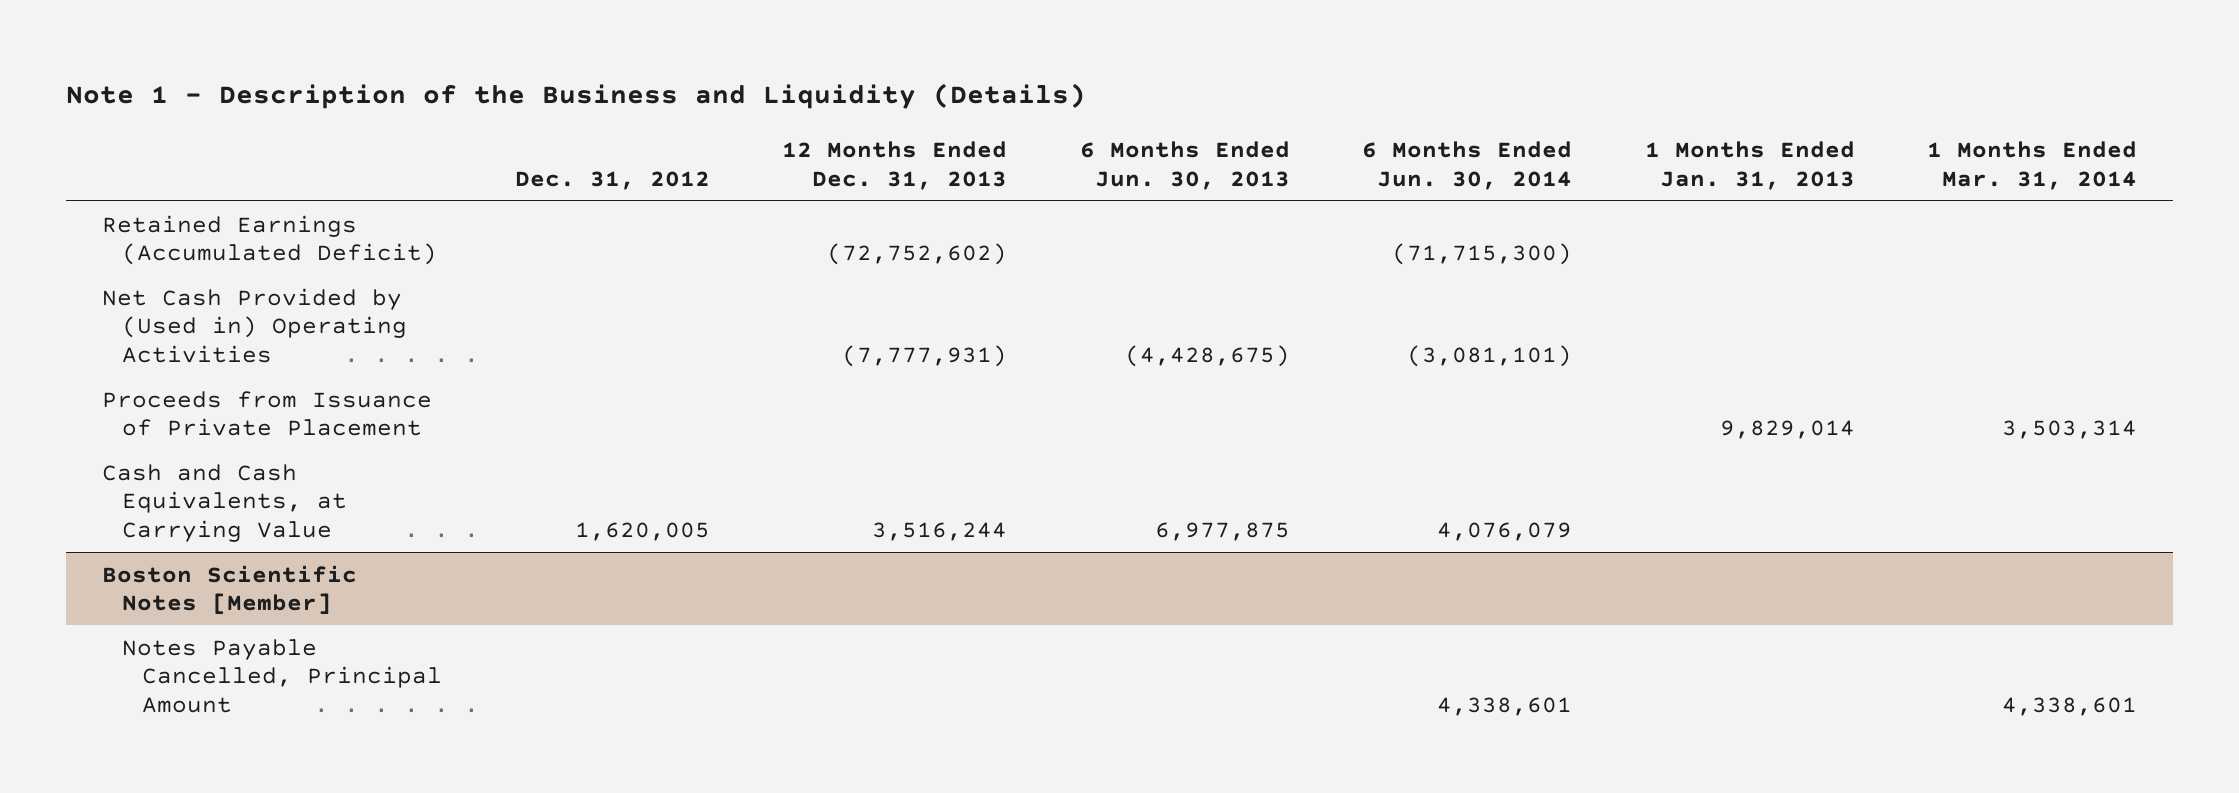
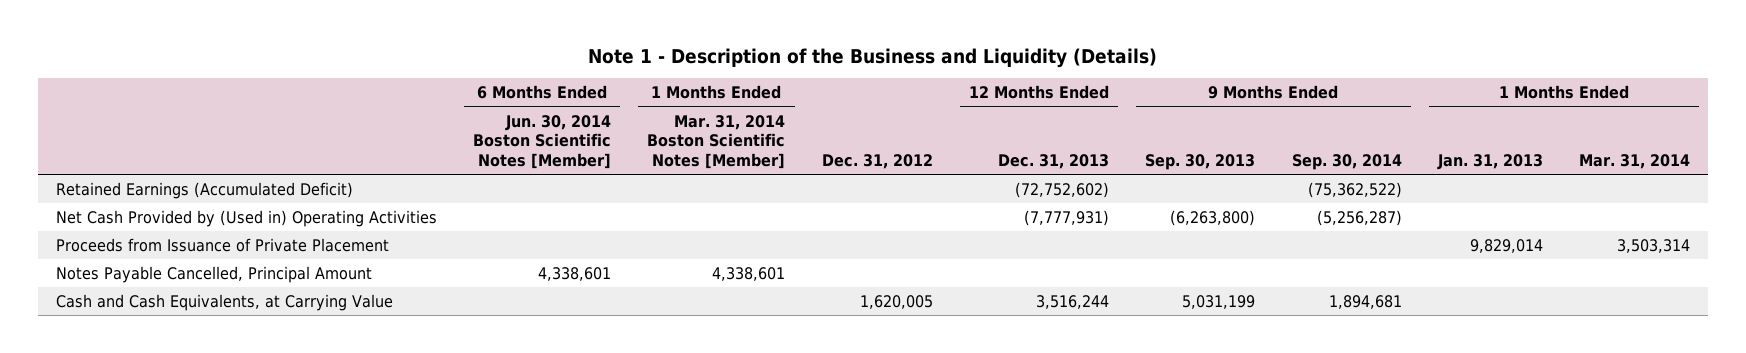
- | Dec. 31, 2012 | 12 Months Ended Dec. 31, 2013 | 6 Months Ended Jun. 30, 2013 | 6 Months Ended Jun. 30, 2014 | 1 Months Ended Jan. 31, 2013 | 1 Months Ended Mar. 31, 2014
+ | 6 Months Ended Jun. 30, 2014 Boston Scientific Notes [Member] | 1 Months Ended Mar. 31, 2014 Boston Scientific Notes [Member] | Dec. 31, 2012 | 12 Months Ended Dec. 31, 2013 | 9 Months Ended Sep. 30, 2013 | 9 Months Ended Sep. 30, 2014 | 1 Months Ended Jan. 31, 2013 | 1 Months Ended Mar. 31, 2014
+ Notes Payable Cancelled, Principal Amount | 4,338,601 | 4,338,601 | | | | | |
- Boston Scientific Notes [Member]
- Notes Payable Cancelled, Principal Amount | | | | 4,338,601 | | 4,338,601

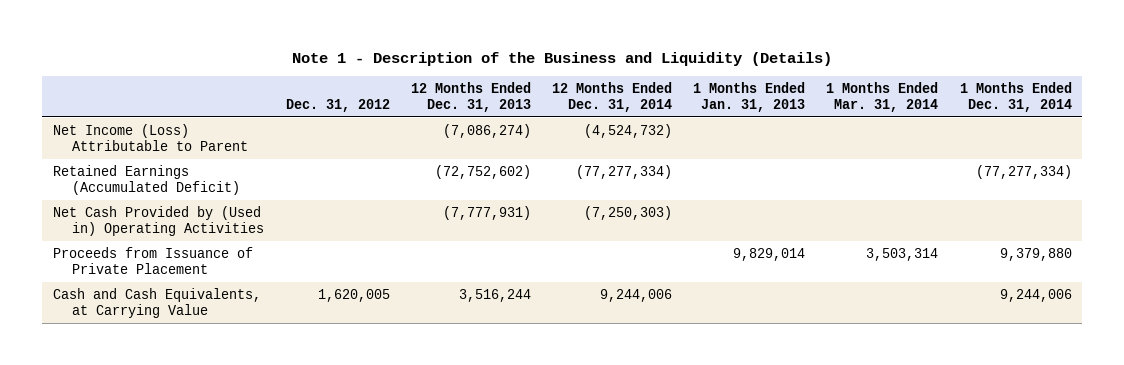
- | 6 Months Ended Jun. 30, 2014 Boston Scientific Notes [Member] | 1 Months Ended Mar. 31, 2014 Boston Scientific Notes [Member] | Dec. 31, 2012 | 12 Months Ended Dec. 31, 2013 | 9 Months Ended Sep. 30, 2013 | 9 Months Ended Sep. 30, 2014 | 1 Months Ended Jan. 31, 2013 | 1 Months Ended Mar. 31, 2014
+ | Dec. 31, 2012 | 12 Months Ended Dec. 31, 2013 | 12 Months Ended Dec. 31, 2014 | 1 Months Ended Jan. 31, 2013 | 1 Months Ended Mar. 31, 2014 | 1 Months Ended Dec. 31, 2014
+ Net Income (Loss) Attributable to Parent | | (7,086,274) | (4,524,732) | | |
- Notes Payable Cancelled, Principal Amount | 4,338,601 | 4,338,601 | | | | | |

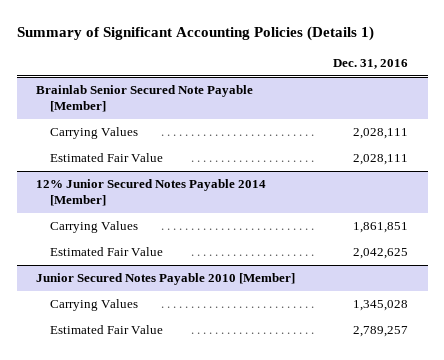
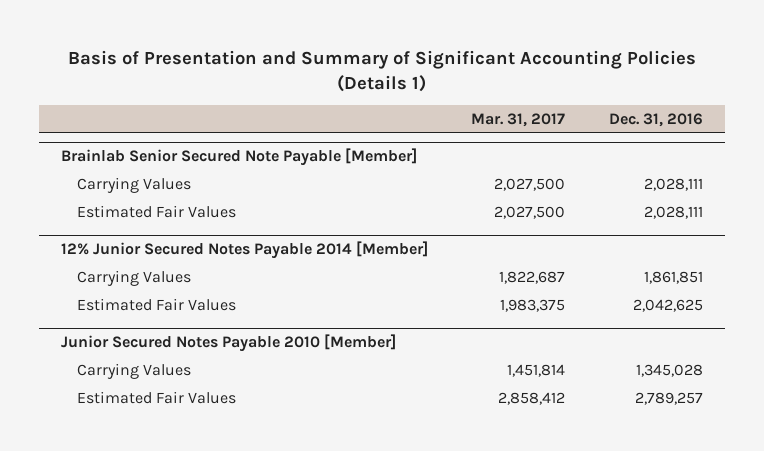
- Summary of Significant Accounting Policies (Details 1)
+ Basis of Presentation and Summary of Significant Accounting Policies (Details 1)
- | Dec. 31, 2016
+ | Mar. 31, 2017 | Dec. 31, 2016
@ Brainlab Senior Secured Note Payable [Member]
- Estimated Fair Value | 2,028,111
+ Estimated Fair Values | 2,027,500 | 2,028,111
@ 12% Junior Secured Notes Payable 2014 [Member]
- Estimated Fair Value | 2,042,625
+ Estimated Fair Values | 1,983,375 | 2,042,625
@ Junior Secured Notes Payable 2010 [Member]
- Estimated Fair Value | 2,789,257
+ Estimated Fair Values | 2,858,412 | 2,789,257

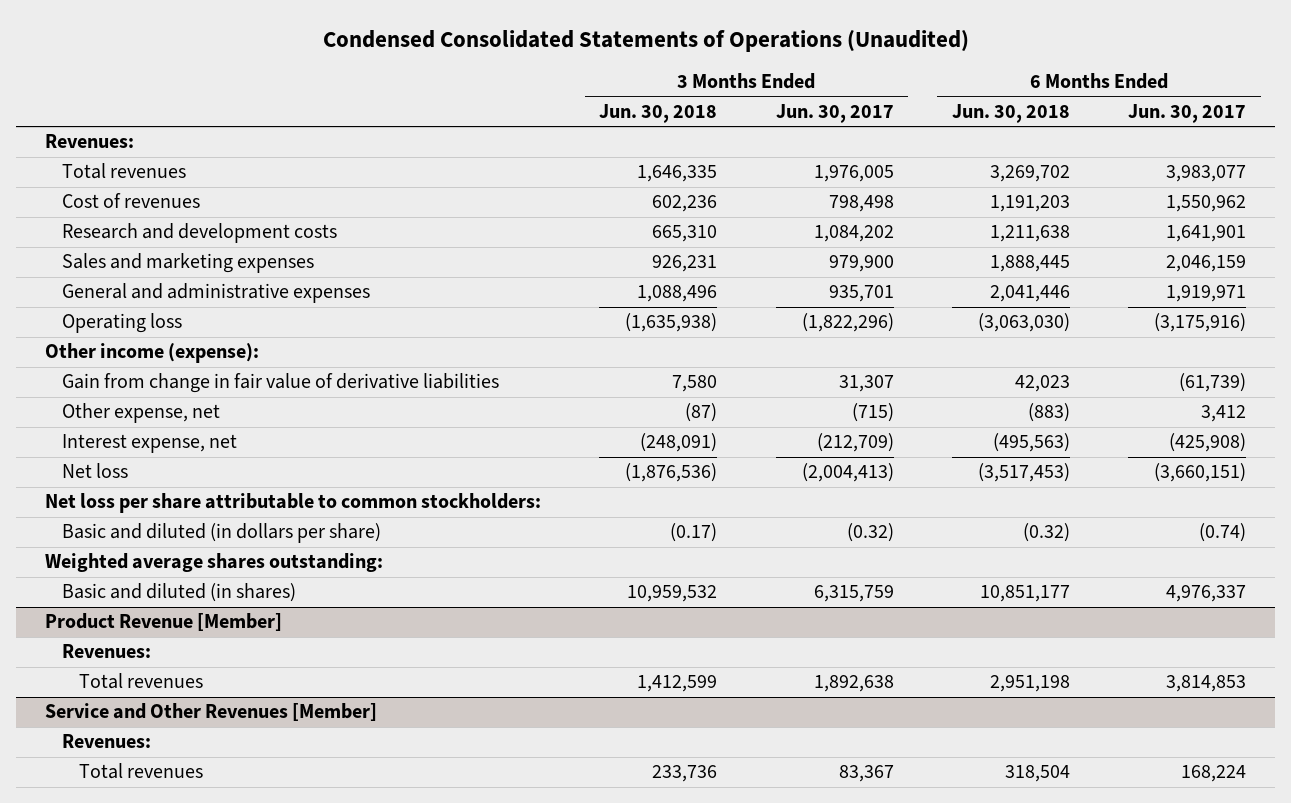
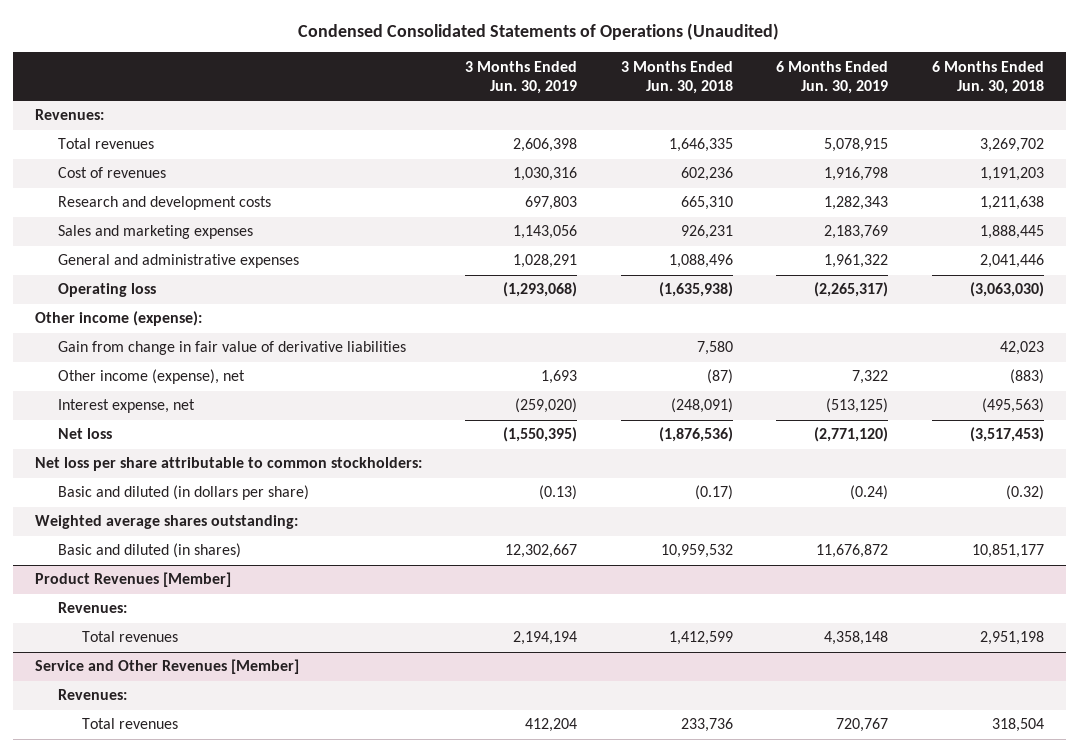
- | 3 Months Ended Jun. 30, 2018 | 3 Months Ended Jun. 30, 2017 | 6 Months Ended Jun. 30, 2018 | 6 Months Ended Jun. 30, 2017
+ | 3 Months Ended Jun. 30, 2019 | 3 Months Ended Jun. 30, 2018 | 6 Months Ended Jun. 30, 2019 | 6 Months Ended Jun. 30, 2018
- Other expense, net | (87) | (715) | (883) | 3,412
+ Other income (expense), net | 1,693 | (87) | 7,322 | (883)
- Product Revenue [Member]
+ Product Revenues [Member]

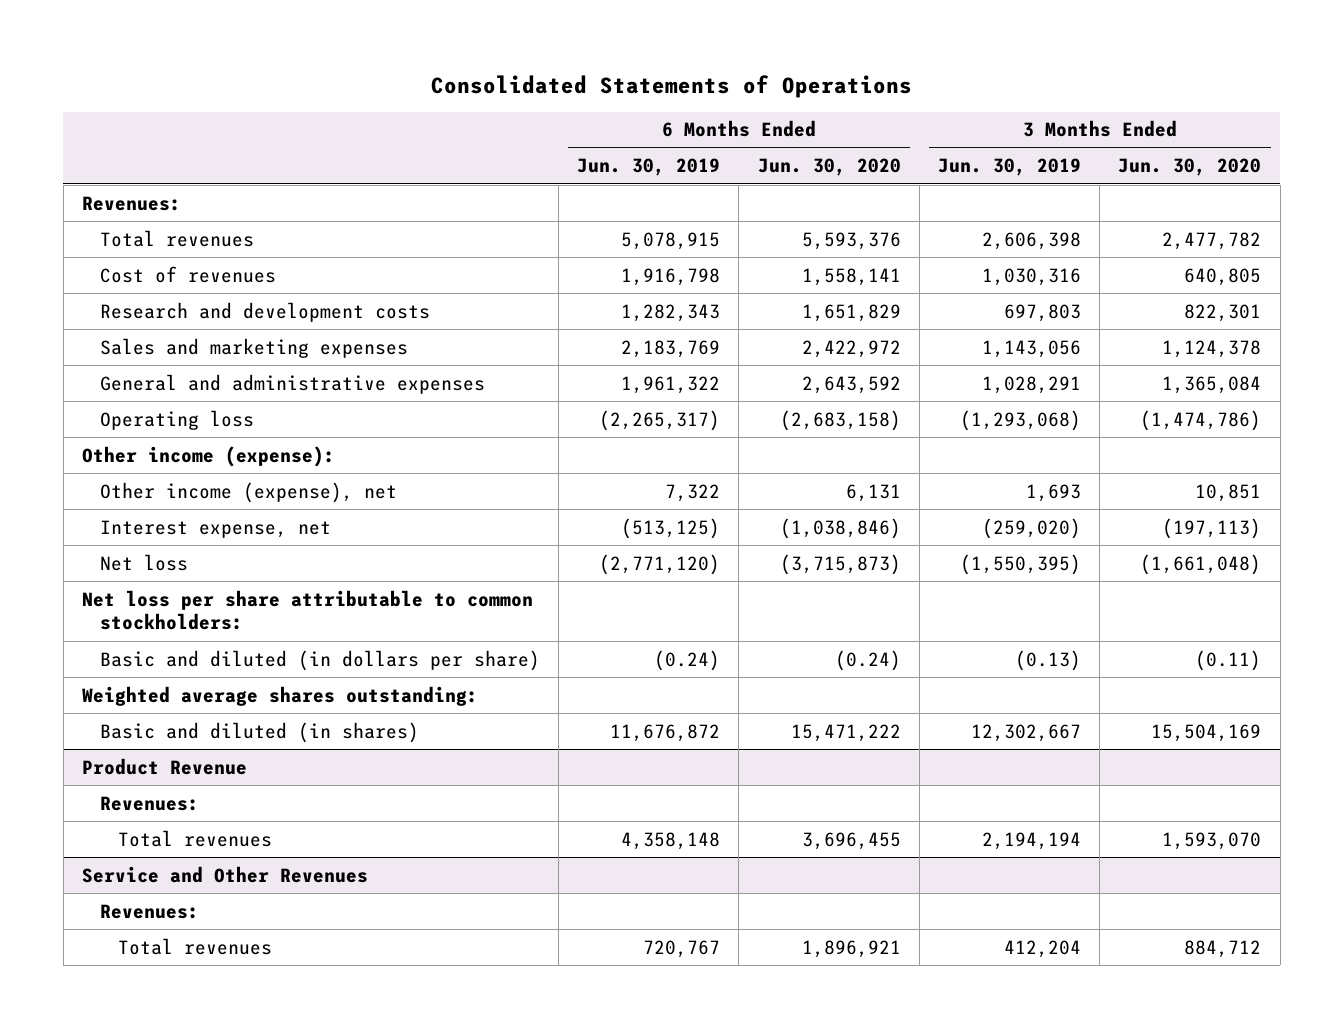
- Condensed Consolidated Statements of Operations (Unaudited)
+ Consolidated Statements of Operations
- | 3 Months Ended Jun. 30, 2019 | 3 Months Ended Jun. 30, 2018 | 6 Months Ended Jun. 30, 2019 | 6 Months Ended Jun. 30, 2018
+ | 6 Months Ended Jun. 30, 2019 | 6 Months Ended Jun. 30, 2020 | 3 Months Ended Jun. 30, 2019 | 3 Months Ended Jun. 30, 2020
- Gain from change in fair value of derivative liabilities | | 7,580 | | 42,023
- Product Revenues [Member]
+ Product Revenue
- Service and Other Revenues [Member]
+ Service and Other Revenues

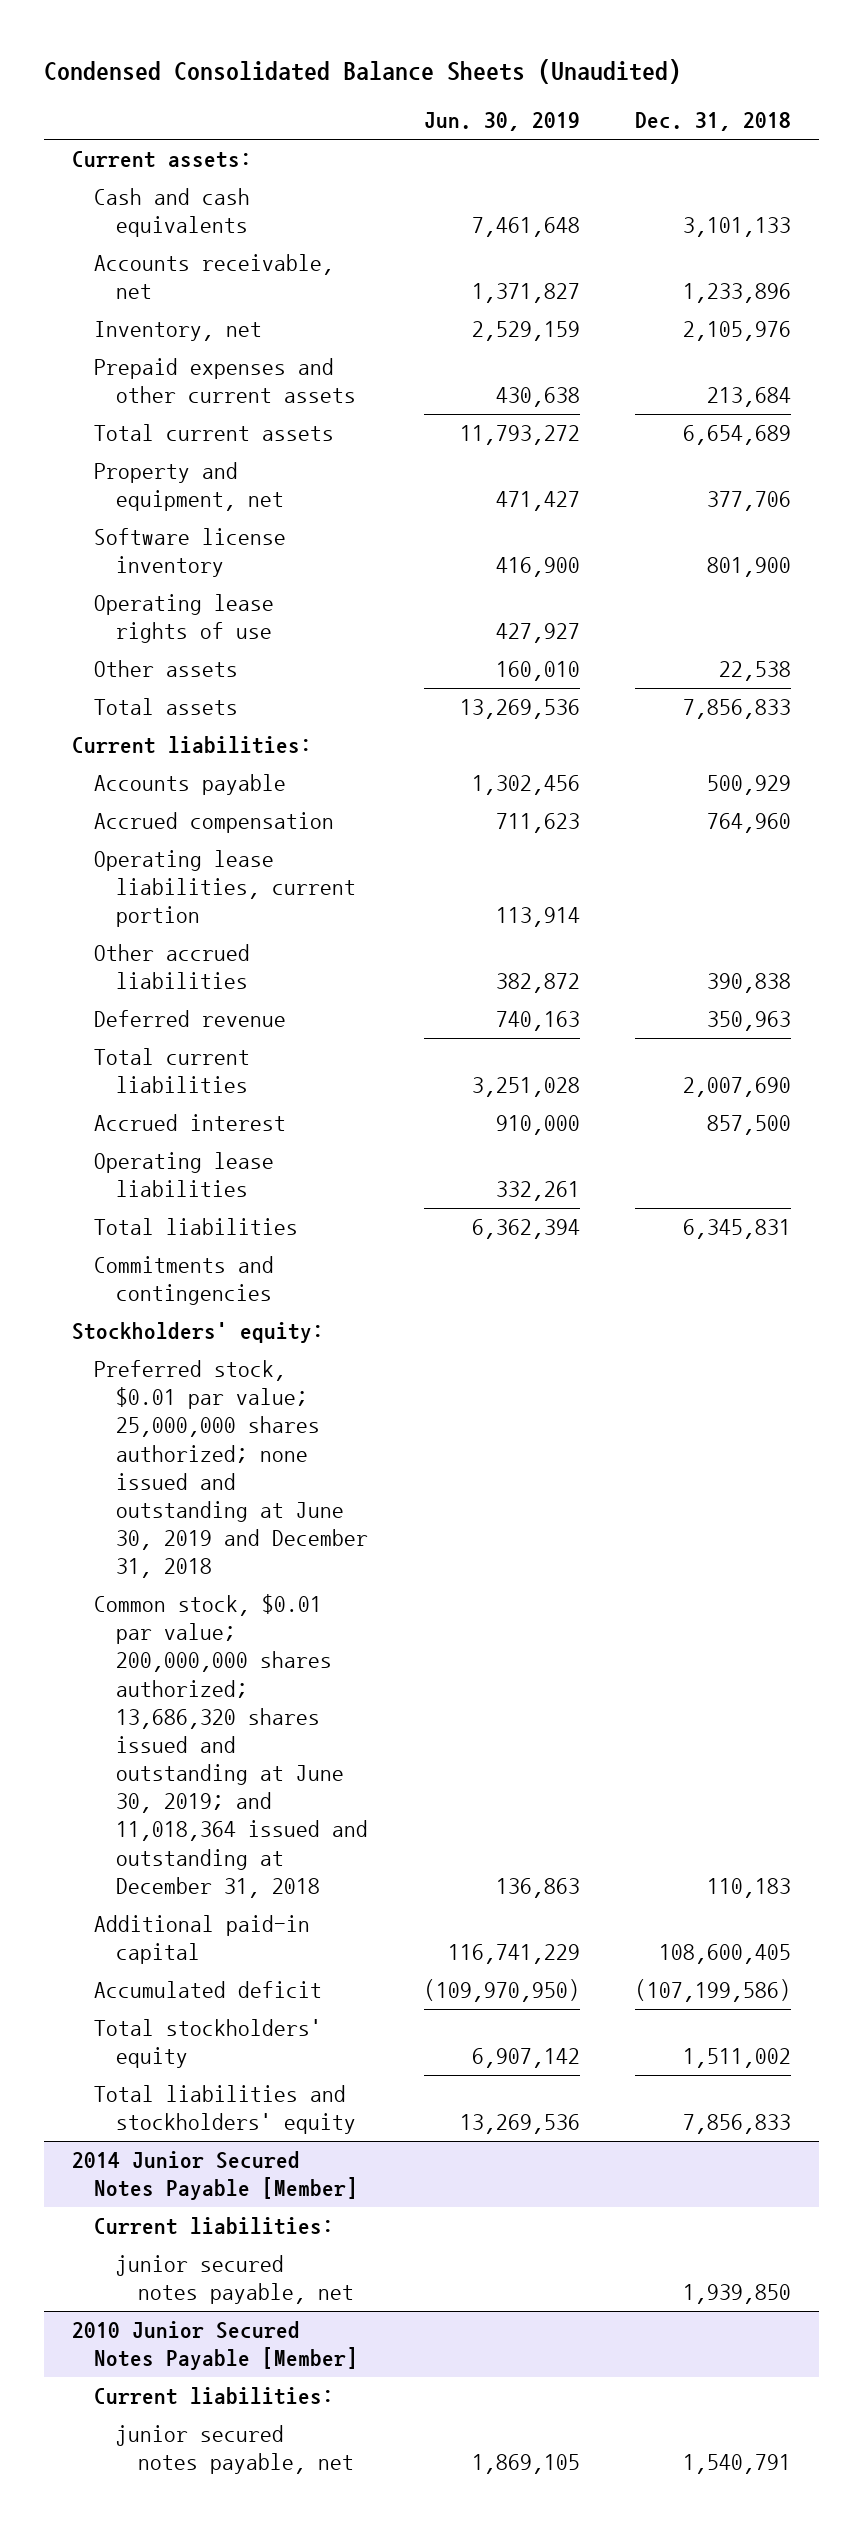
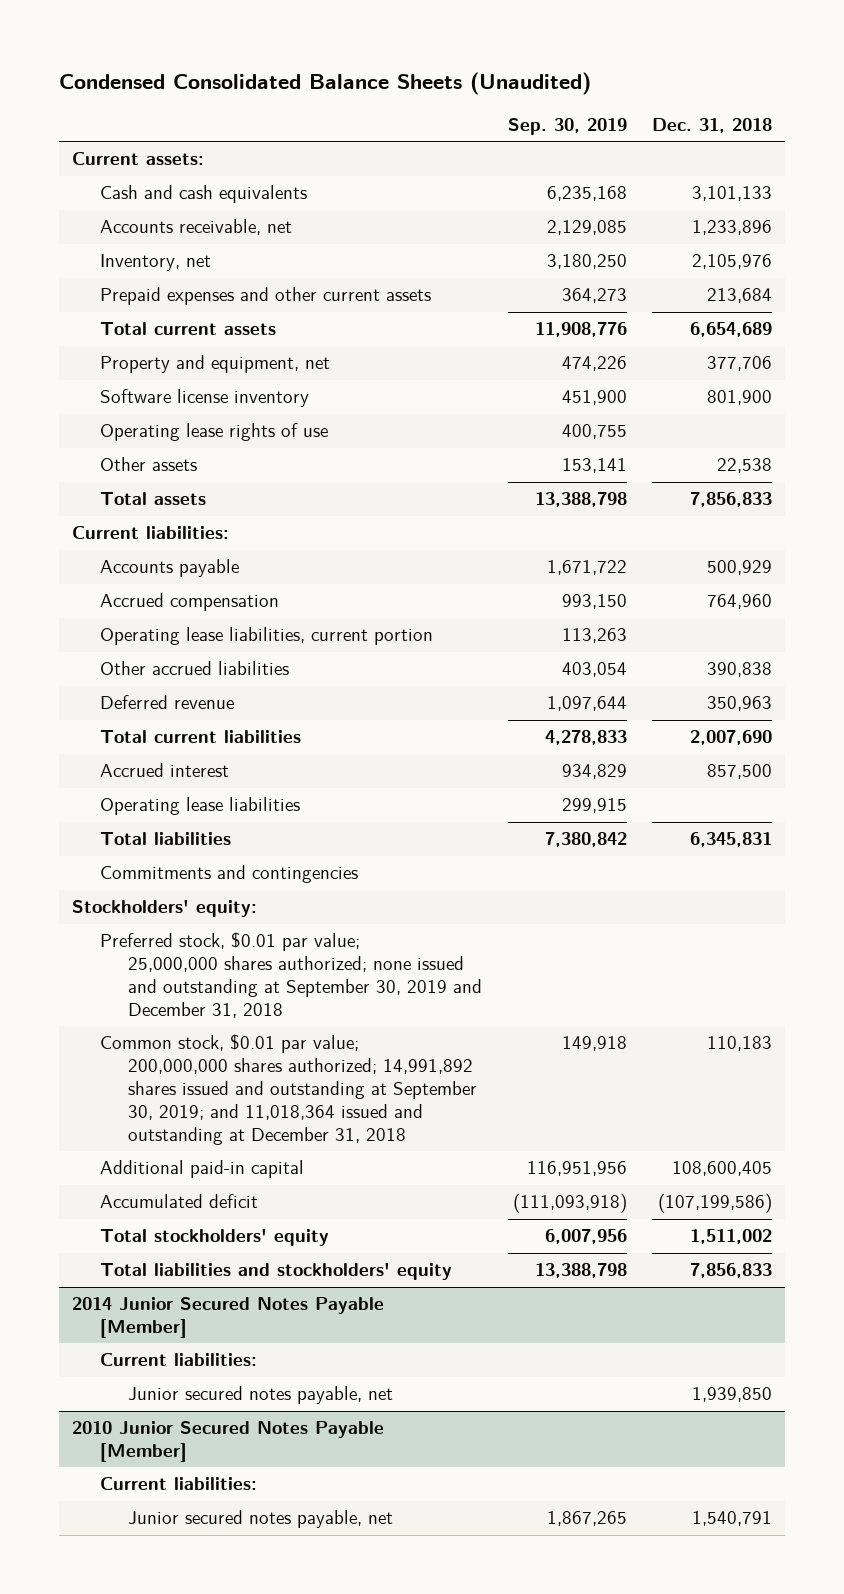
- | Jun. 30, 2019 | Dec. 31, 2018
+ | Sep. 30, 2019 | Dec. 31, 2018
- Preferred stock, $0.01 par value; 25,000,000 shares authorized; none issued and outstanding at June 30, 2019 and December 31, 2018
- Common stock, $0.01 par value; 200,000,000 shares authorized; 13,686,320 shares issued and outstanding at June 30, 2019; and 11,018,364 issued and outstanding at December 31, 2018 | 136,863 | 110,183
+ Preferred stock, $0.01 par value; 25,000,000 shares authorized; none issued and outstanding at September 30, 2019 and December 31, 2018
+ Common stock, $0.01 par value; 200,000,000 shares authorized; 14,991,892 shares issued and outstanding at September 30, 2019; and 11,018,364 issued and outstanding at December 31, 2018 | 149,918 | 110,183
@ 2014 Junior Secured Notes Payable [Member]
- junior secured notes payable, net | | 1,939,850
+ Junior secured notes payable, net | | 1,939,850
@ 2010 Junior Secured Notes Payable [Member]
- junior secured notes payable, net | 1,869,105 | 1,540,791
+ Junior secured notes payable, net | 1,867,265 | 1,540,791

